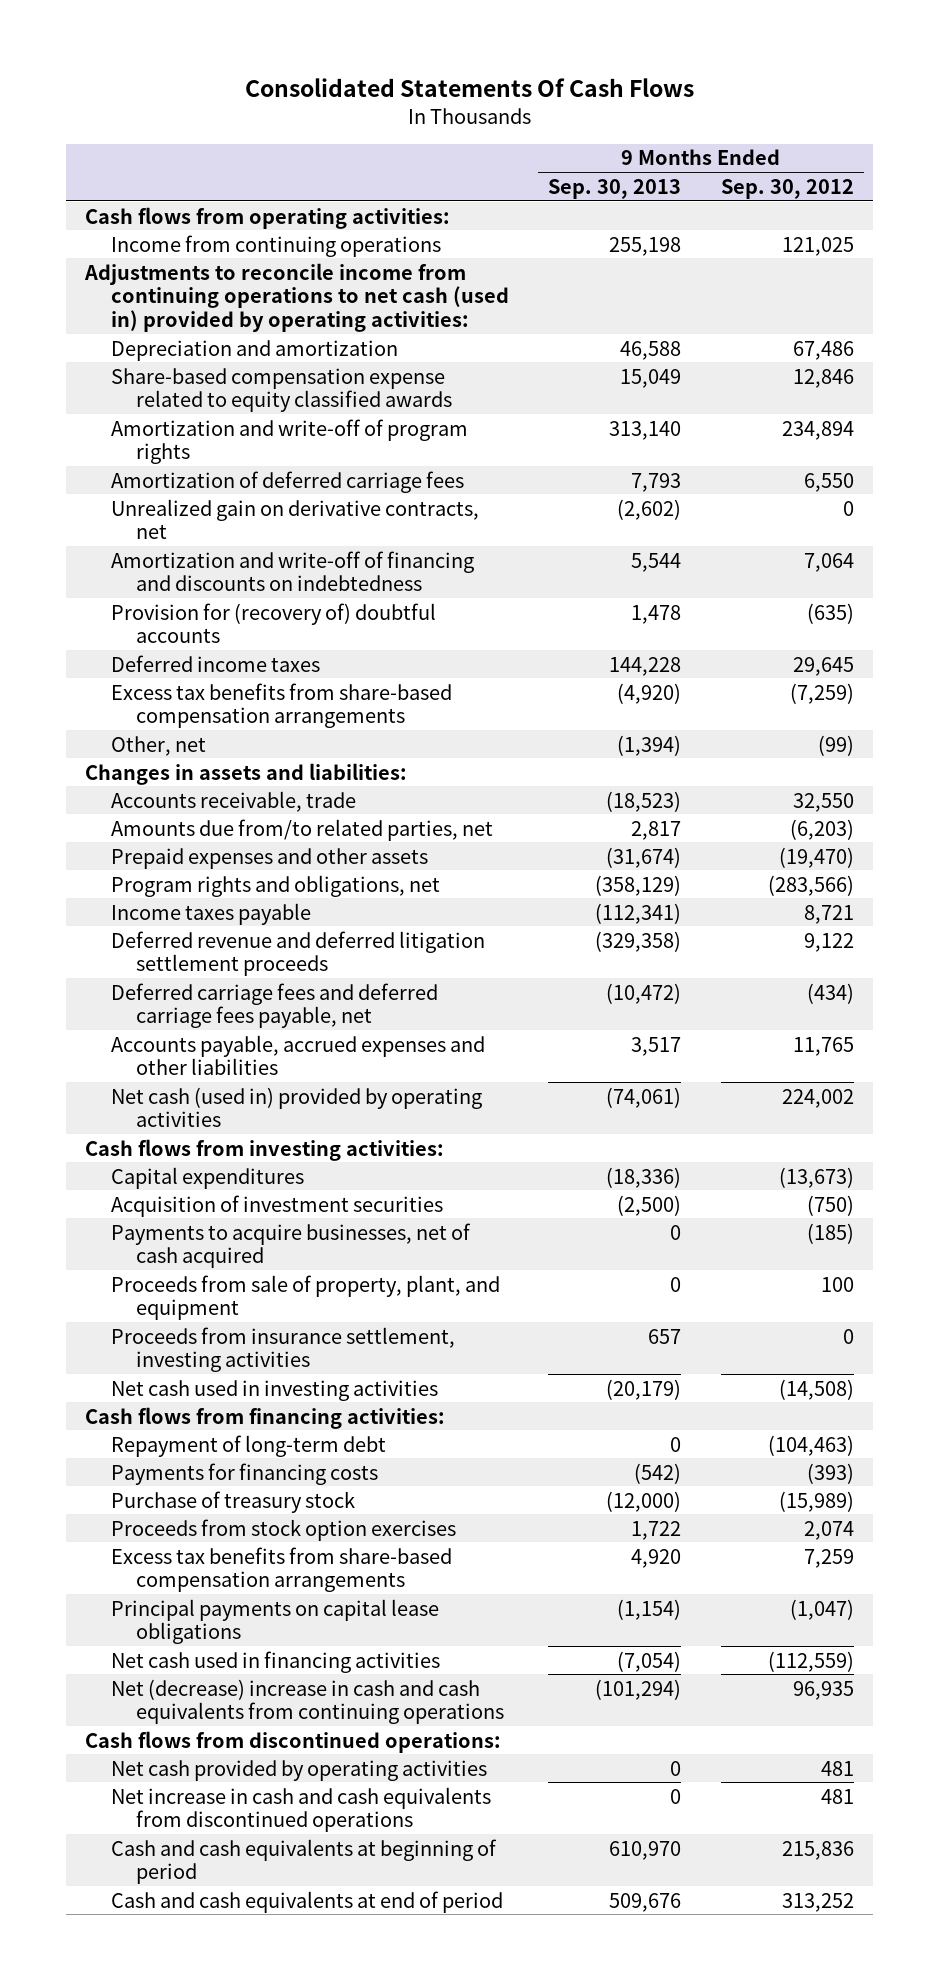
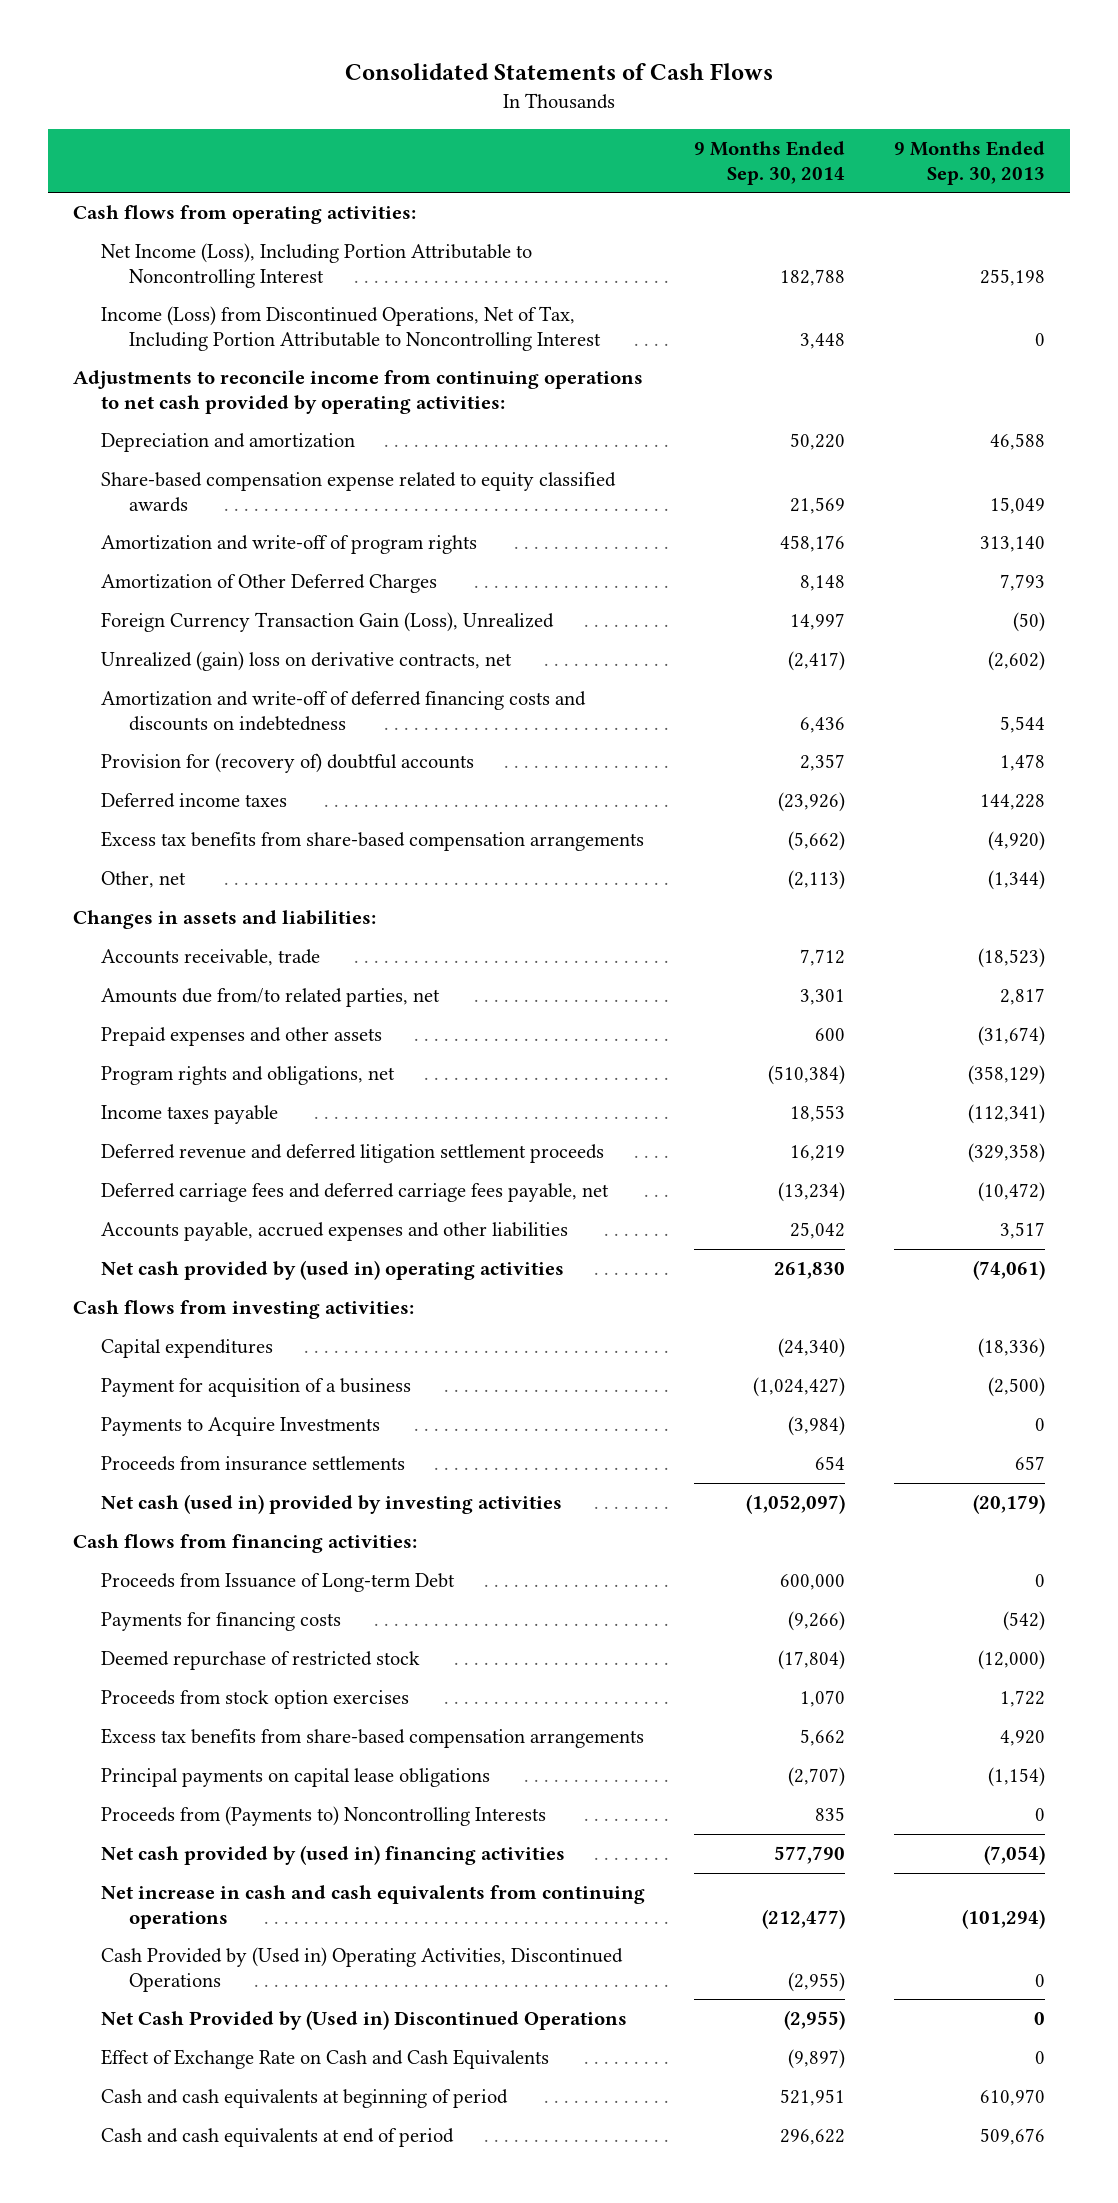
- Consolidated Statements Of Cash Flows
+ Consolidated Statements of Cash Flows
- | 9 Months Ended Sep. 30, 2013 | 9 Months Ended Sep. 30, 2012
+ | 9 Months Ended Sep. 30, 2014 | 9 Months Ended Sep. 30, 2013
- Income from continuing operations | 255,198 | 121,025
- Adjustments to reconcile income from continuing operations to net cash (used in) provided by operating activities:
+ Net Income (Loss), Including Portion Attributable to Noncontrolling Interest | 182,788 | 255,198
+ Income (Loss) from Discontinued Operations, Net of Tax, Including Portion Attributable to Noncontrolling Interest | 3,448 | 0
+ Adjustments to reconcile income from continuing operations to net cash provided by operating activities:
- Amortization of deferred carriage fees | 7,793 | 6,550
- Unrealized gain on derivative contracts, net | (2,602) | 0
- Amortization and write-off of financing and discounts on indebtedness | 5,544 | 7,064
+ Amortization of Other Deferred Charges | 8,148 | 7,793
+ Foreign Currency Transaction Gain (Loss), Unrealized | 14,997 | (50)
+ Unrealized (gain) loss on derivative contracts, net | (2,417) | (2,602)
+ Amortization and write-off of deferred financing costs and discounts on indebtedness | 6,436 | 5,544
- Other, net | (1,394) | (99)
+ Other, net | (2,113) | (1,344)
- Net cash (used in) provided by operating activities | (74,061) | 224,002
+ Net cash provided by (used in) operating activities | 261,830 | (74,061)
- Acquisition of investment securities | (2,500) | (750)
- Payments to acquire businesses, net of cash acquired | 0 | (185)
- Proceeds from sale of property, plant, and equipment | 0 | 100
- Proceeds from insurance settlement, investing activities | 657 | 0
- Net cash used in investing activities | (20,179) | (14,508)
+ Payment for acquisition of a business | (1,024,427) | (2,500)
+ Payments to Acquire Investments | (3,984) | 0
+ Proceeds from insurance settlements | 654 | 657
+ Net cash (used in) provided by investing activities | (1,052,097) | (20,179)
- Repayment of long-term debt | 0 | (104,463)
+ Proceeds from Issuance of Long-term Debt | 600,000 | 0
- Purchase of treasury stock | (12,000) | (15,989)
+ Deemed repurchase of restricted stock | (17,804) | (12,000)
- Net cash used in financing activities | (7,054) | (112,559)
- Net (decrease) increase in cash and cash equivalents from continuing operations | (101,294) | 96,935
- Cash flows from discontinued operations:
- Net cash provided by operating activities | 0 | 481
- Net increase in cash and cash equivalents from discontinued operations | 0 | 481
+ Proceeds from (Payments to) Noncontrolling Interests | 835 | 0
+ Net cash provided by (used in) financing activities | 577,790 | (7,054)
+ Net increase in cash and cash equivalents from continuing operations | (212,477) | (101,294)
+ Cash Provided by (Used in) Operating Activities, Discontinued Operations | (2,955) | 0
+ Net Cash Provided by (Used in) Discontinued Operations | (2,955) | 0
+ Effect of Exchange Rate on Cash and Cash Equivalents | (9,897) | 0

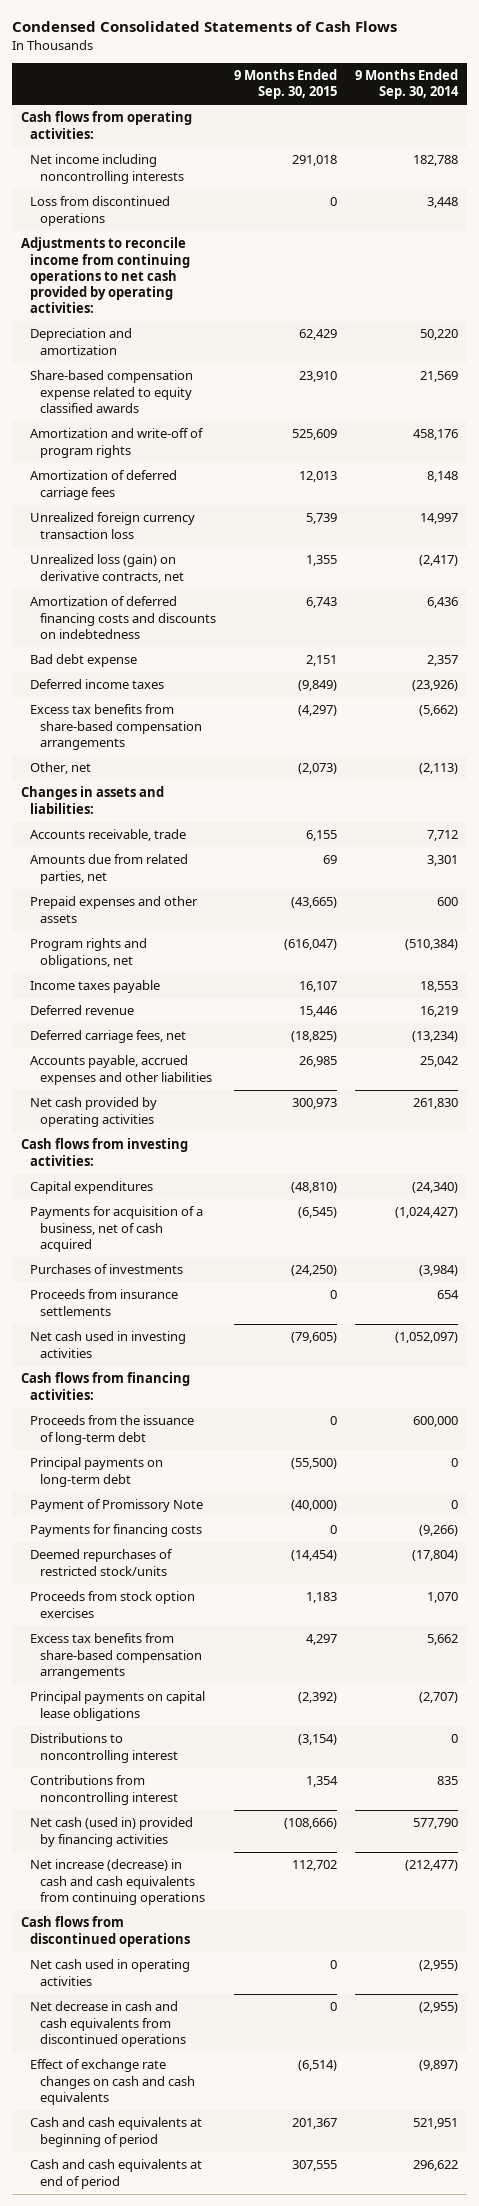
- Consolidated Statements of Cash Flows
+ Condensed Consolidated Statements of Cash Flows
- | 9 Months Ended Sep. 30, 2014 | 9 Months Ended Sep. 30, 2013
+ | 9 Months Ended Sep. 30, 2015 | 9 Months Ended Sep. 30, 2014
- Net Income (Loss), Including Portion Attributable to Noncontrolling Interest | 182,788 | 255,198
- Income (Loss) from Discontinued Operations, Net of Tax, Including Portion Attributable to Noncontrolling Interest | 3,448 | 0
+ Net income including noncontrolling interests | 291,018 | 182,788
+ Loss from discontinued operations | 0 | 3,448
- Amortization of Other Deferred Charges | 8,148 | 7,793
- Foreign Currency Transaction Gain (Loss), Unrealized | 14,997 | (50)
- Unrealized (gain) loss on derivative contracts, net | (2,417) | (2,602)
- Amortization and write-off of deferred financing costs and discounts on indebtedness | 6,436 | 5,544
- Provision for (recovery of) doubtful accounts | 2,357 | 1,478
+ Amortization of deferred carriage fees | 12,013 | 8,148
+ Unrealized foreign currency transaction loss | 5,739 | 14,997
+ Unrealized loss (gain) on derivative contracts, net | 1,355 | (2,417)
+ Amortization of deferred financing costs and discounts on indebtedness | 6,743 | 6,436
+ Bad debt expense | 2,151 | 2,357
- Amounts due from/to related parties, net | 3,301 | 2,817
+ Amounts due from related parties, net | 69 | 3,301
- Deferred revenue and deferred litigation settlement proceeds | 16,219 | (329,358)
- Deferred carriage fees and deferred carriage fees payable, net | (13,234) | (10,472)
+ Deferred revenue | 15,446 | 16,219
+ Deferred carriage fees, net | (18,825) | (13,234)
- Net cash provided by (used in) operating activities | 261,830 | (74,061)
+ Net cash provided by operating activities | 300,973 | 261,830
- Payment for acquisition of a business | (1,024,427) | (2,500)
- Payments to Acquire Investments | (3,984) | 0
+ Payments for acquisition of a business, net of cash acquired | (6,545) | (1,024,427)
+ Purchases of investments | (24,250) | (3,984)
- Net cash (used in) provided by investing activities | (1,052,097) | (20,179)
+ Net cash used in investing activities | (79,605) | (1,052,097)
- Proceeds from Issuance of Long-term Debt | 600,000 | 0
+ Proceeds from the issuance of long-term debt | 0 | 600,000
+ Principal payments on long-term debt | (55,500) | 0
+ Payment of Promissory Note | (40,000) | 0
- Deemed repurchase of restricted stock | (17,804) | (12,000)
+ Deemed repurchases of restricted stock/units | (14,454) | (17,804)
- Proceeds from (Payments to) Noncontrolling Interests | 835 | 0
- Net cash provided by (used in) financing activities | 577,790 | (7,054)
- Net increase in cash and cash equivalents from continuing operations | (212,477) | (101,294)
- Cash Provided by (Used in) Operating Activities, Discontinued Operations | (2,955) | 0
- Net Cash Provided by (Used in) Discontinued Operations | (2,955) | 0
- Effect of Exchange Rate on Cash and Cash Equivalents | (9,897) | 0
+ Distributions to noncontrolling interest | (3,154) | 0
+ Contributions from noncontrolling interest | 1,354 | 835
+ Net cash (used in) provided by financing activities | (108,666) | 577,790
+ Net increase (decrease) in cash and cash equivalents from continuing operations | 112,702 | (212,477)
+ Cash flows from discontinued operations
+ Net cash used in operating activities | 0 | (2,955)
+ Net decrease in cash and cash equivalents from discontinued operations | 0 | (2,955)
+ Effect of exchange rate changes on cash and cash equivalents | (6,514) | (9,897)

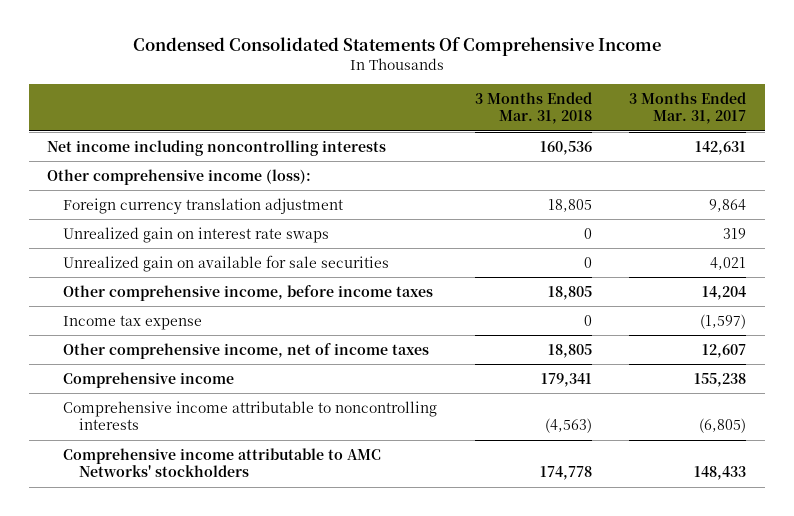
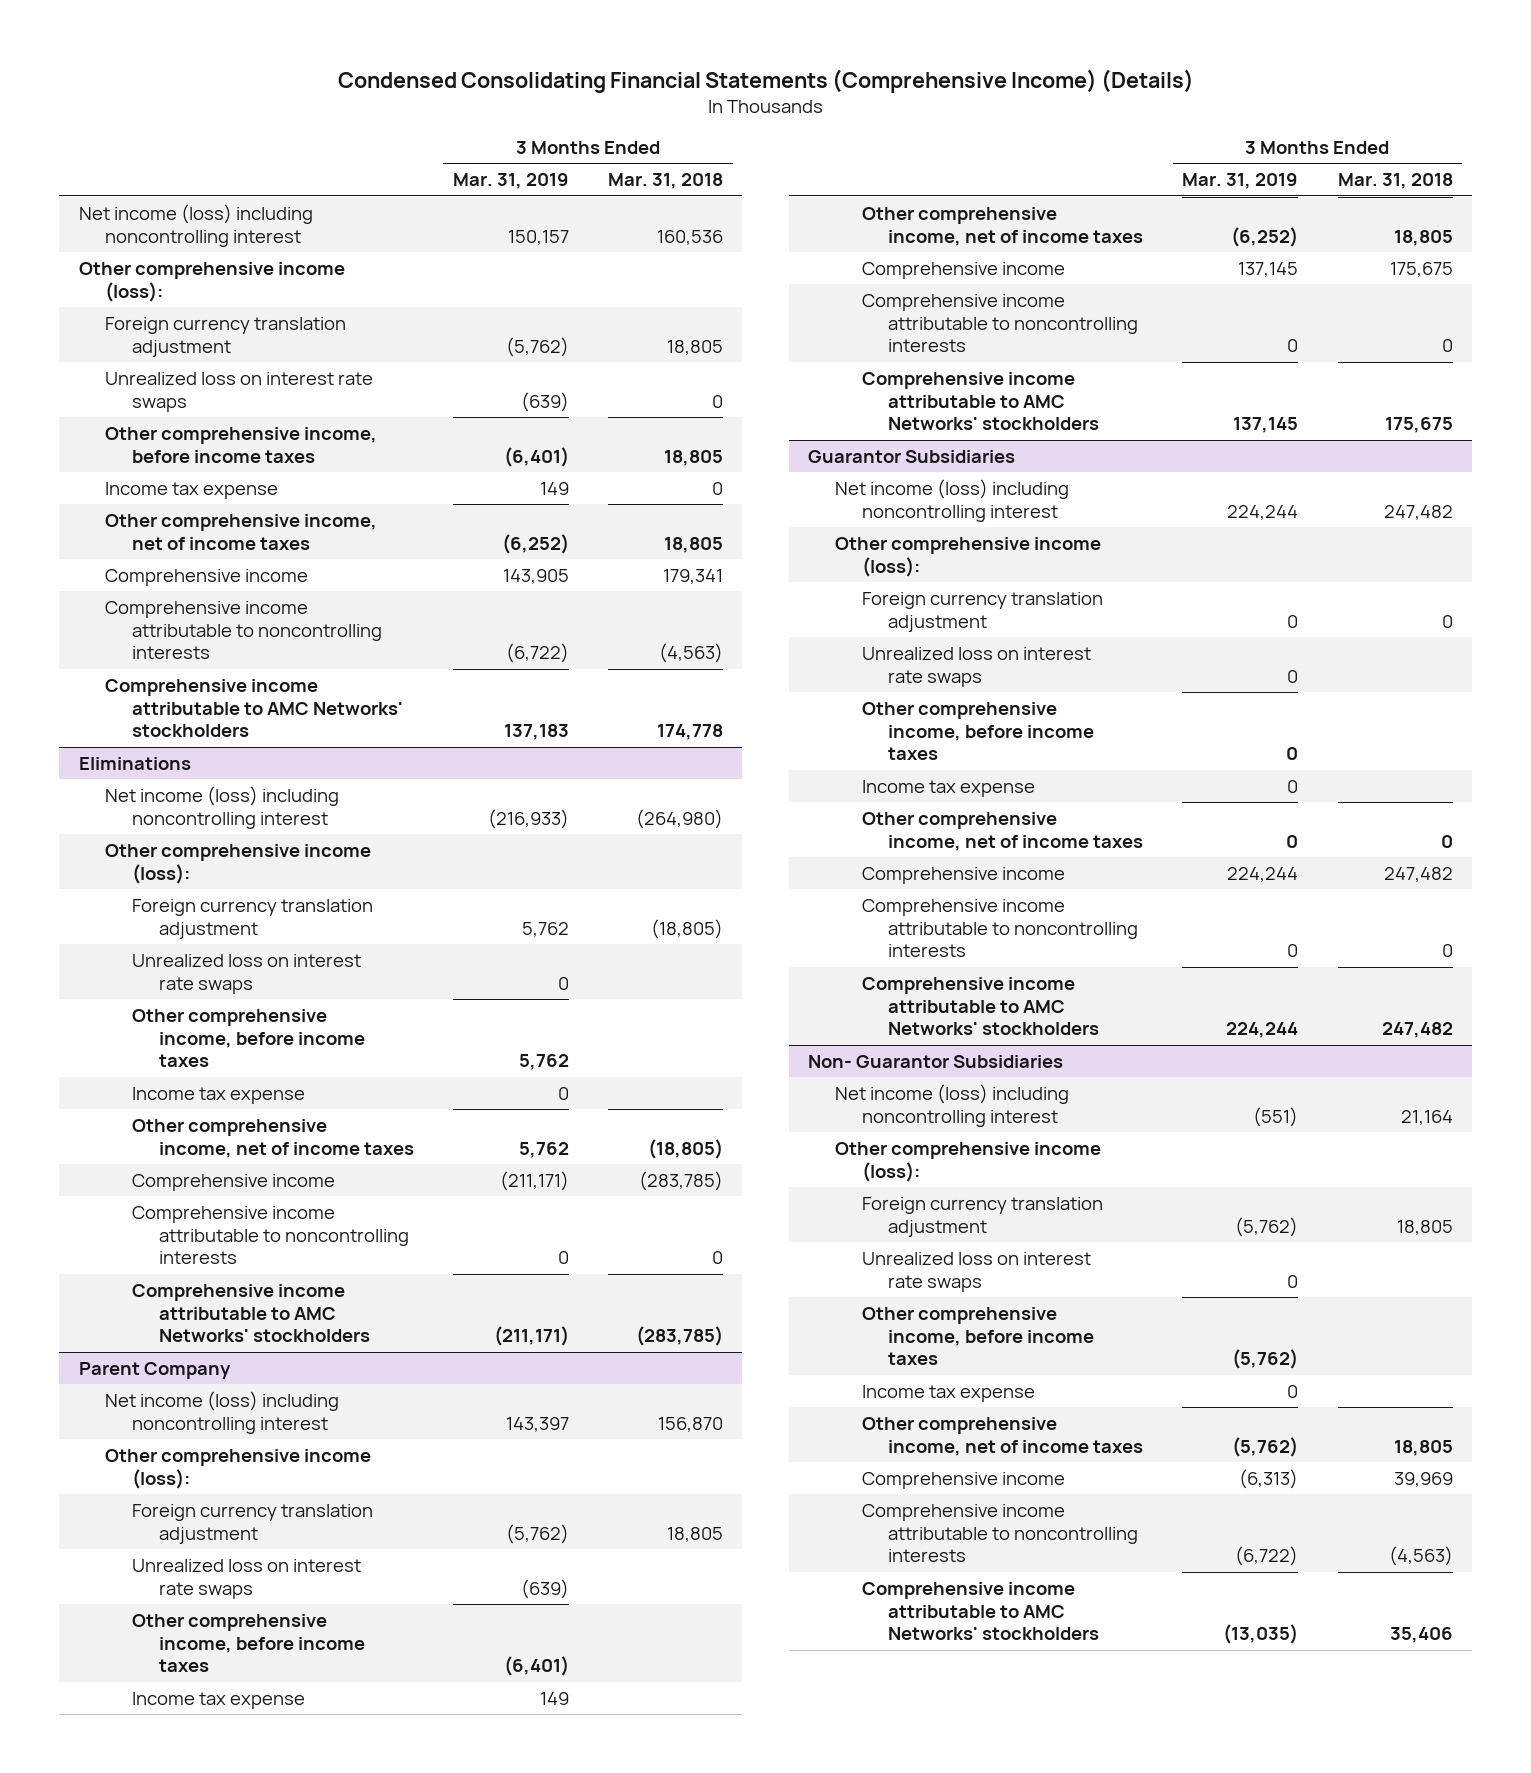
- Condensed Consolidated Statements Of Comprehensive Income
+ Condensed Consolidating Financial Statements (Comprehensive Income) (Details)
- | 3 Months Ended Mar. 31, 2018 | 3 Months Ended Mar. 31, 2017
+ | 3 Months Ended Mar. 31, 2019 | 3 Months Ended Mar. 31, 2018
- Net income including noncontrolling interests | 160,536 | 142,631
+ Net income (loss) including noncontrolling interest | 150,157 | 160,536
- Unrealized gain on interest rate swaps | 0 | 319
- Unrealized gain on available for sale securities | 0 | 4,021
+ Unrealized loss on interest rate swaps | (639) | 0
+ Eliminations
+ Net income (loss) including noncontrolling interest | (216,933) | (264,980)
+ Other comprehensive income (loss):
+ Foreign currency translation adjustment | 5,762 | (18,805)
+ Unrealized loss on interest rate swaps | 0 |
+ Other comprehensive income, before income taxes | 5,762 |
+ Income tax expense | 0 |
+ Other comprehensive income, net of income taxes | 5,762 | (18,805)
+ Comprehensive income | (211,171) | (283,785)
+ Comprehensive income attributable to noncontrolling interests | 0 | 0
+ Comprehensive income attributable to AMC Networks' stockholders | (211,171) | (283,785)
+ Parent Company
+ Net income (loss) including noncontrolling interest | 143,397 | 156,870
+ Other comprehensive income (loss):
+ Foreign currency translation adjustment | (5,762) | 18,805
+ Unrealized loss on interest rate swaps | (639) |
+ Other comprehensive income, before income taxes | (6,401) |
+ Income tax expense | 149 |
+ Other comprehensive income, net of income taxes | (6,252) | 18,805
+ Comprehensive income | 137,145 | 175,675
+ Comprehensive income attributable to noncontrolling interests | 0 | 0
+ Comprehensive income attributable to AMC Networks' stockholders | 137,145 | 175,675
+ Guarantor Subsidiaries
+ Net income (loss) including noncontrolling interest | 224,244 | 247,482
+ Other comprehensive income (loss):
+ Foreign currency translation adjustment | 0 | 0
+ Unrealized loss on interest rate swaps | 0 |
+ Other comprehensive income, before income taxes | 0 |
+ Income tax expense | 0 |
+ Other comprehensive income, net of income taxes | 0 | 0
+ Comprehensive income | 224,244 | 247,482
+ Comprehensive income attributable to noncontrolling interests | 0 | 0
+ Comprehensive income attributable to AMC Networks' stockholders | 224,244 | 247,482
+ Non- Guarantor Subsidiaries
+ Net income (loss) including noncontrolling interest | (551) | 21,164
+ Other comprehensive income (loss):
+ Foreign currency translation adjustment | (5,762) | 18,805
+ Unrealized loss on interest rate swaps | 0 |
+ Other comprehensive income, before income taxes | (5,762) |
+ Income tax expense | 0 |
+ Other comprehensive income, net of income taxes | (5,762) | 18,805
+ Comprehensive income | (6,313) | 39,969
+ Comprehensive income attributable to noncontrolling interests | (6,722) | (4,563)
+ Comprehensive income attributable to AMC Networks' stockholders | (13,035) | 35,406

